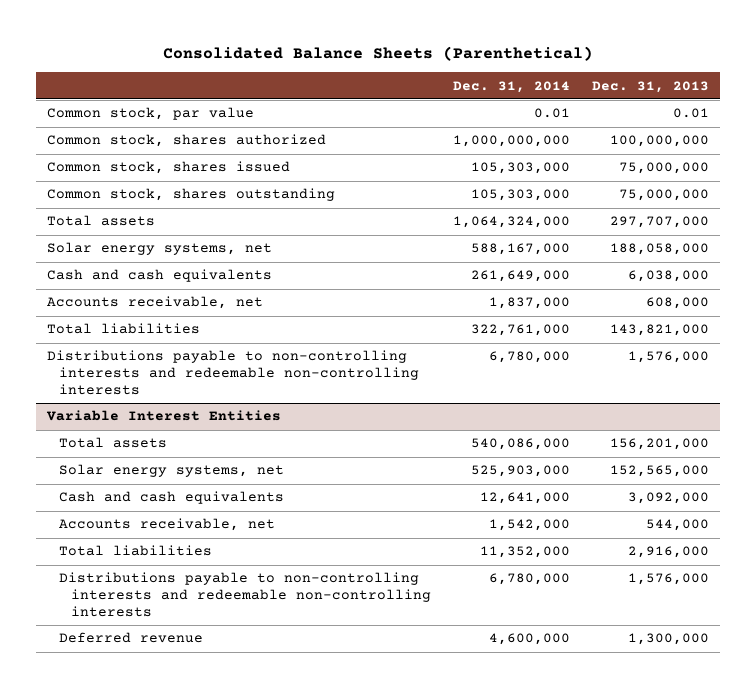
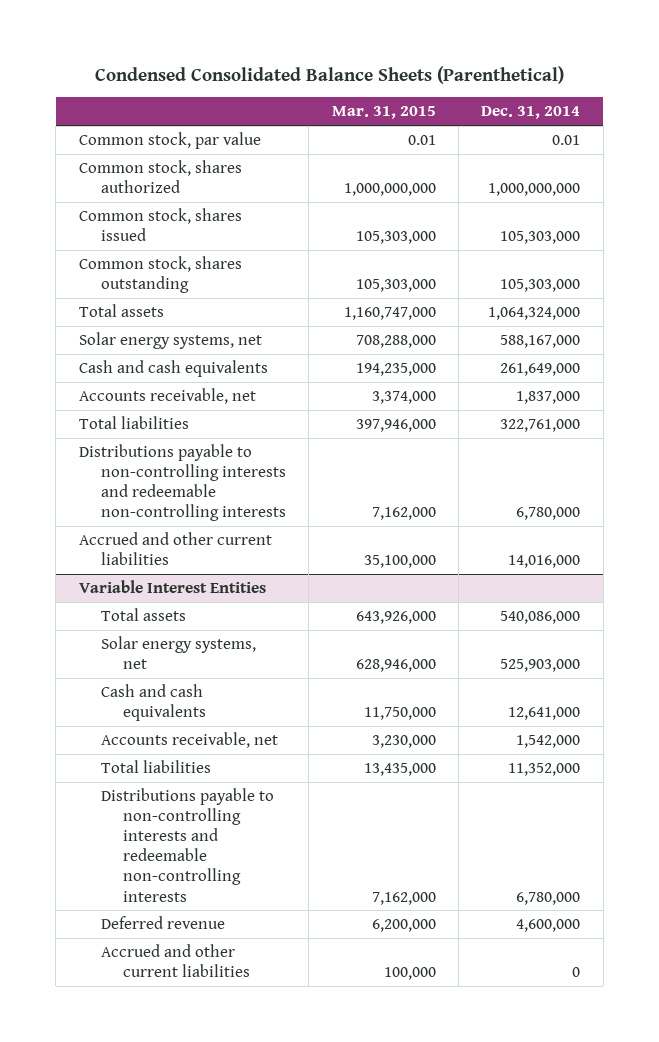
- Consolidated Balance Sheets (Parenthetical)
+ Condensed Consolidated Balance Sheets (Parenthetical)
- | Dec. 31, 2014 | Dec. 31, 2013
+ | Mar. 31, 2015 | Dec. 31, 2014
+ Accrued and other current liabilities | 35,100,000 | 14,016,000
@ Variable Interest Entities
+ Accrued and other current liabilities | 100,000 | 0

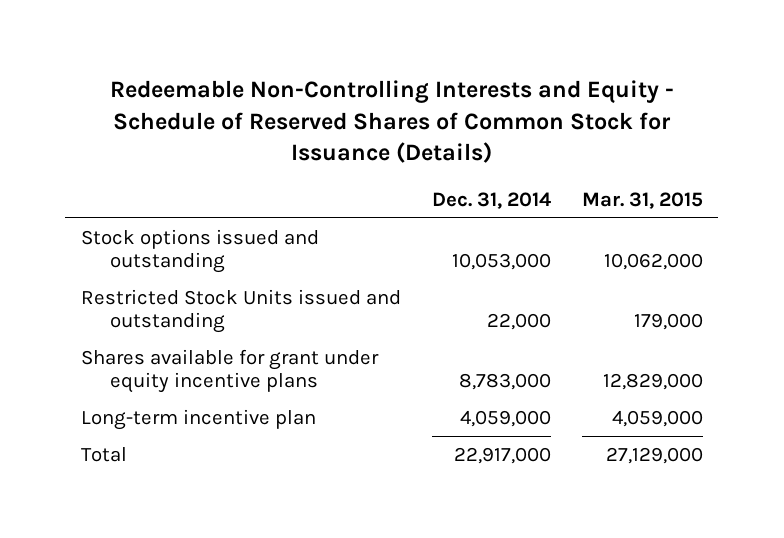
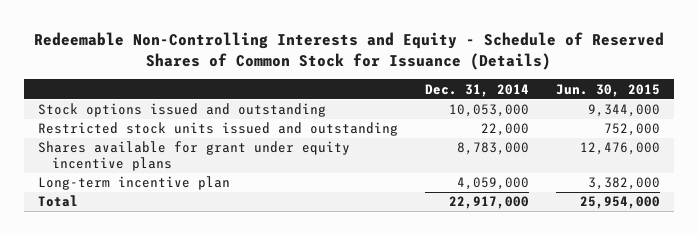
- | Dec. 31, 2014 | Mar. 31, 2015
+ | Dec. 31, 2014 | Jun. 30, 2015
- Restricted Stock Units issued and outstanding | 22,000 | 179,000
+ Restricted stock units issued and outstanding | 22,000 | 752,000

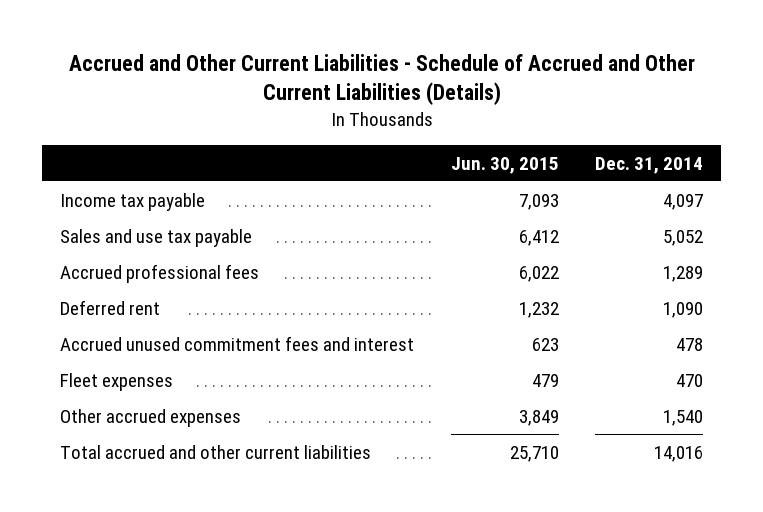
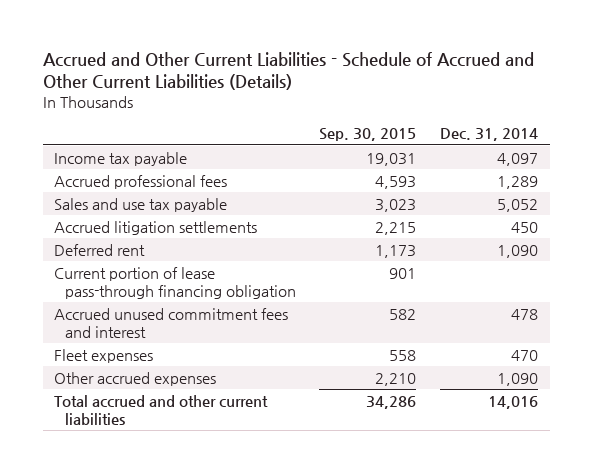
- | Jun. 30, 2015 | Dec. 31, 2014
+ | Sep. 30, 2015 | Dec. 31, 2014
moved down: Sales and use tax payable | 3,023 | 5,052
+ Accrued litigation settlements | 2,215 | 450
+ Current portion of lease pass-through financing obligation | 901 |
- Other accrued expenses | 3,849 | 1,540
+ Other accrued expenses | 2,210 | 1,090

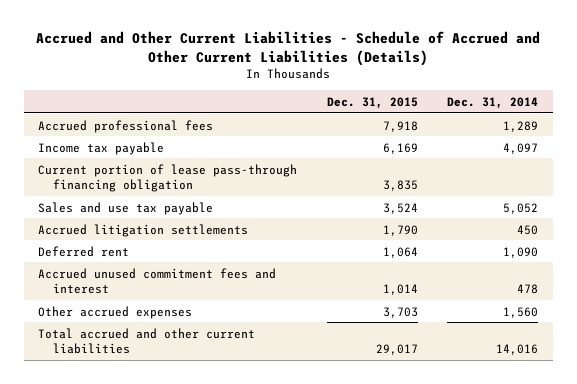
- | Sep. 30, 2015 | Dec. 31, 2014
+ | Dec. 31, 2015 | Dec. 31, 2014
moved down: Income tax payable | 6,169 | 4,097
moved up: Current portion of lease pass-through financing obligation | 3,835 |
- Fleet expenses | 558 | 470
- Other accrued expenses | 2,210 | 1,090
+ Other accrued expenses | 3,703 | 1,560

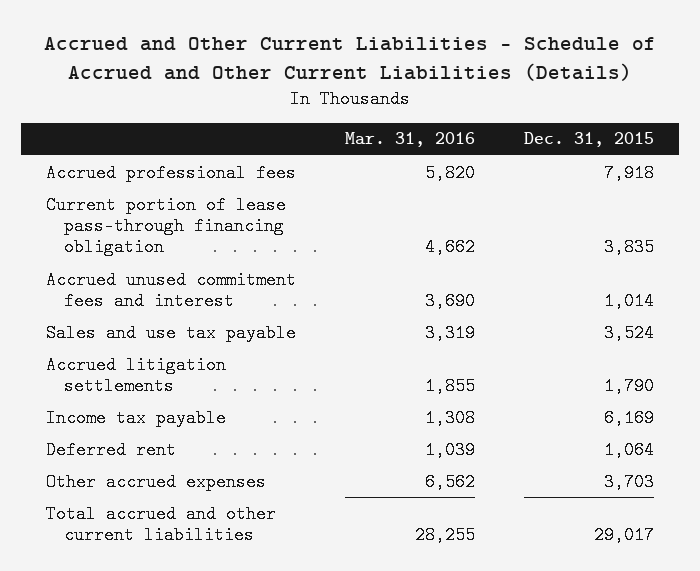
- | Dec. 31, 2015 | Dec. 31, 2014
+ | Mar. 31, 2016 | Dec. 31, 2015
moved up: Accrued unused commitment fees and interest | 3,690 | 1,014
moved down: Income tax payable | 1,308 | 6,169

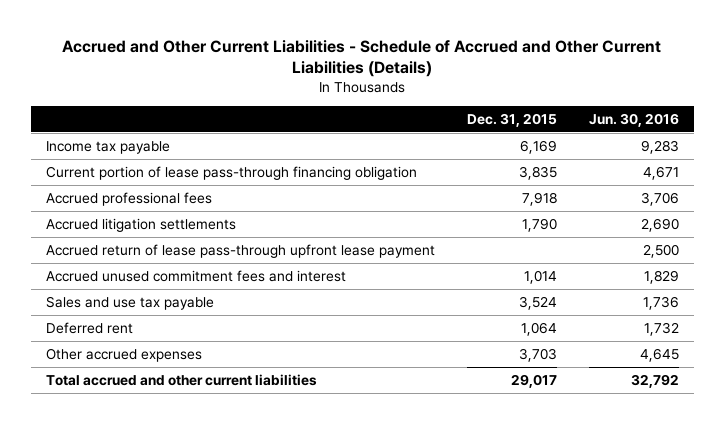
- | Mar. 31, 2016 | Dec. 31, 2015
+ | Dec. 31, 2015 | Jun. 30, 2016
moved up: Income tax payable | 6,169 | 9,283
moved down: Accrued professional fees | 7,918 | 3,706
moved up: Accrued litigation settlements | 1,790 | 2,690
+ Accrued return of lease pass-through upfront lease payment | | 2,500

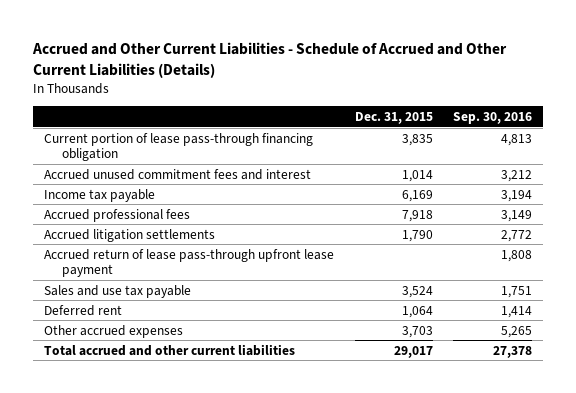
- | Dec. 31, 2015 | Jun. 30, 2016
+ | Dec. 31, 2015 | Sep. 30, 2016
moved up: Accrued unused commitment fees and interest | 1,014 | 3,212
moved down: Income tax payable | 6,169 | 3,194

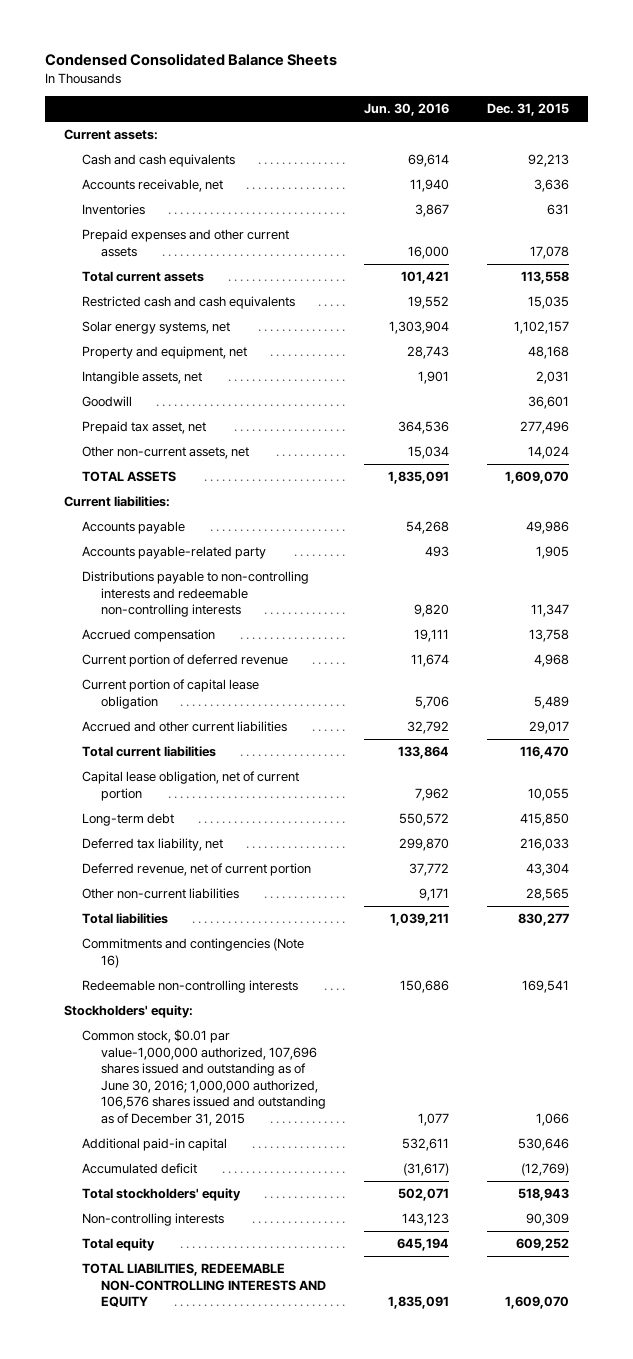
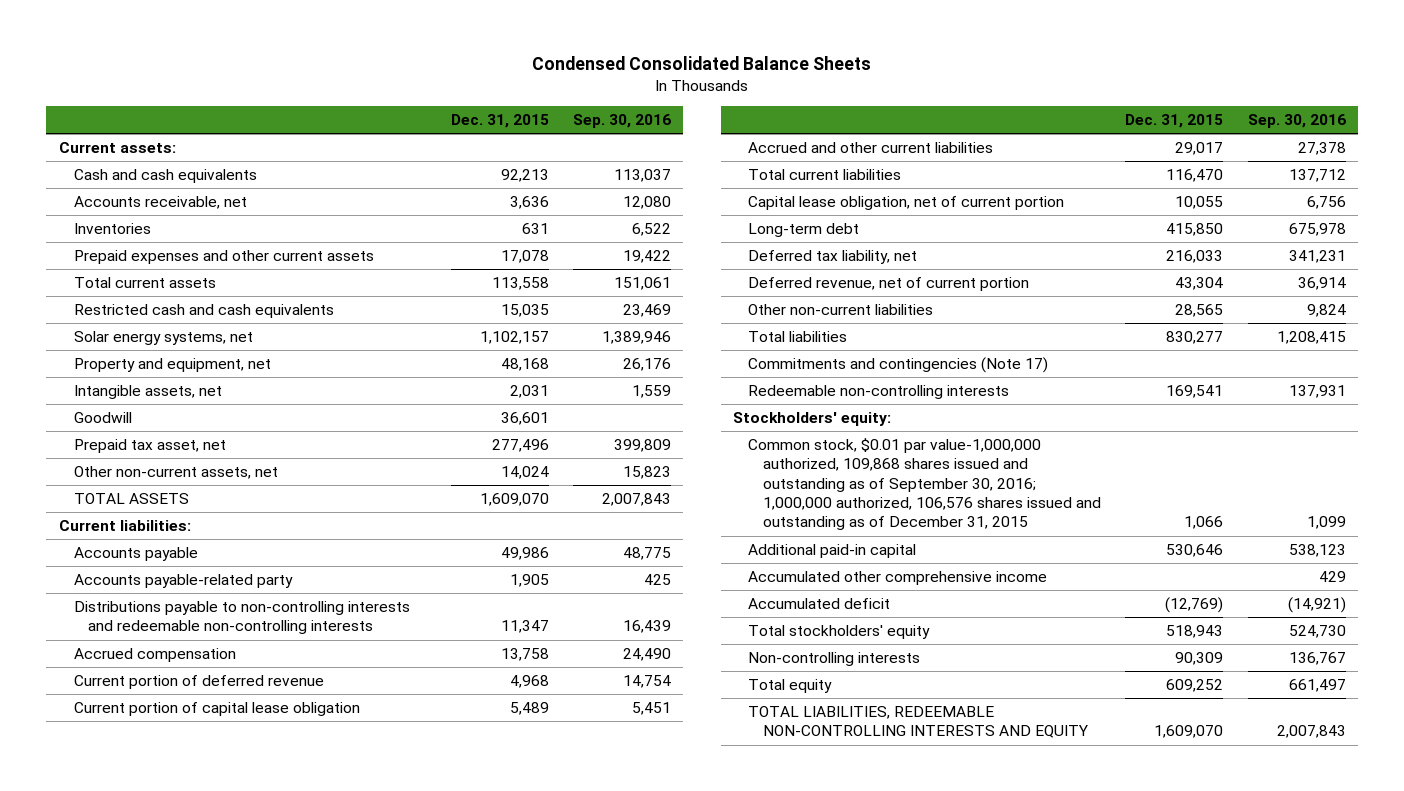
- | Jun. 30, 2016 | Dec. 31, 2015
+ | Dec. 31, 2015 | Sep. 30, 2016
- Commitments and contingencies (Note 16)
+ Commitments and contingencies (Note 17)
- Common stock, $0.01 par value-1,000,000 authorized, 107,696 shares issued and outstanding as of June 30, 2016; 1,000,000 authorized, 106,576 shares issued and outstanding as of December 31, 2015 | 1,077 | 1,066
+ Common stock, $0.01 par value-1,000,000 authorized, 109,868 shares issued and outstanding as of September 30, 2016; 1,000,000 authorized, 106,576 shares issued and outstanding as of December 31, 2015 | 1,066 | 1,099
+ Accumulated other comprehensive income | | 429

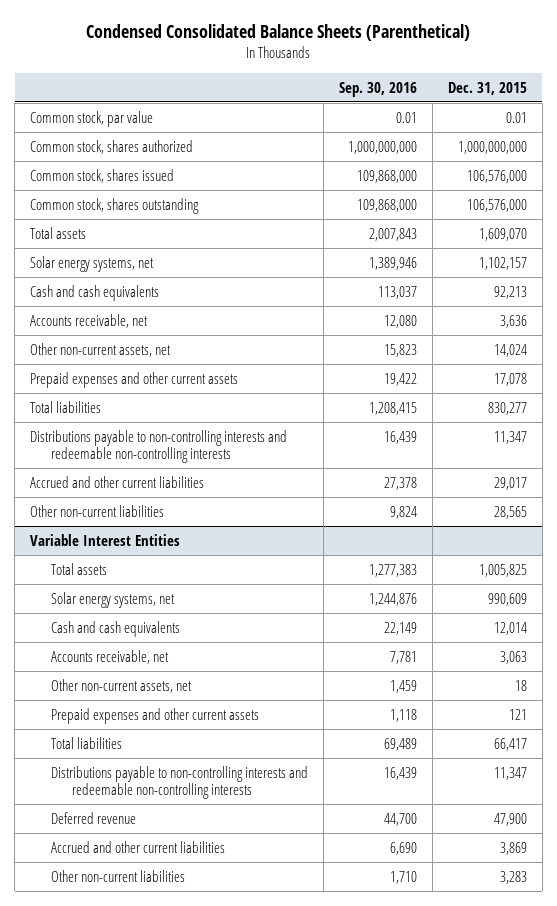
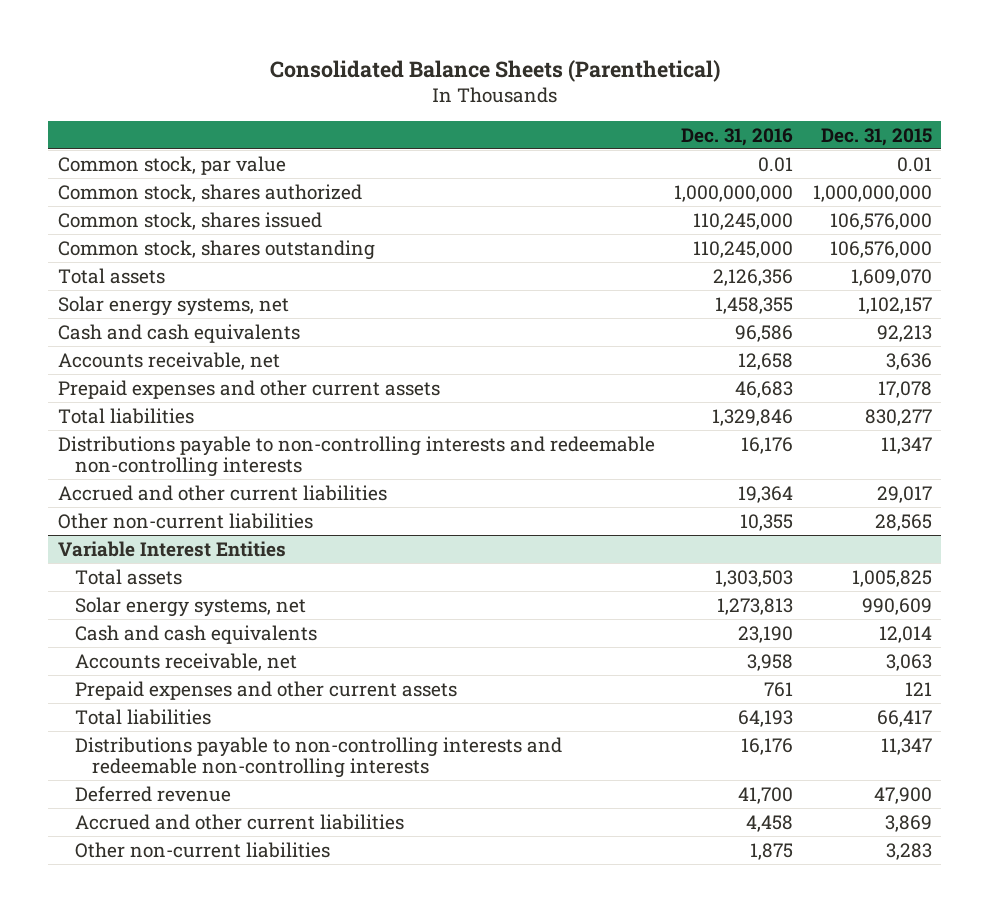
- Condensed Consolidated Balance Sheets (Parenthetical)
+ Consolidated Balance Sheets (Parenthetical)
- | Sep. 30, 2016 | Dec. 31, 2015
+ | Dec. 31, 2016 | Dec. 31, 2015
- Other non-current assets, net | 15,823 | 14,024
@ Variable Interest Entities
- Other non-current assets, net | 1,459 | 18

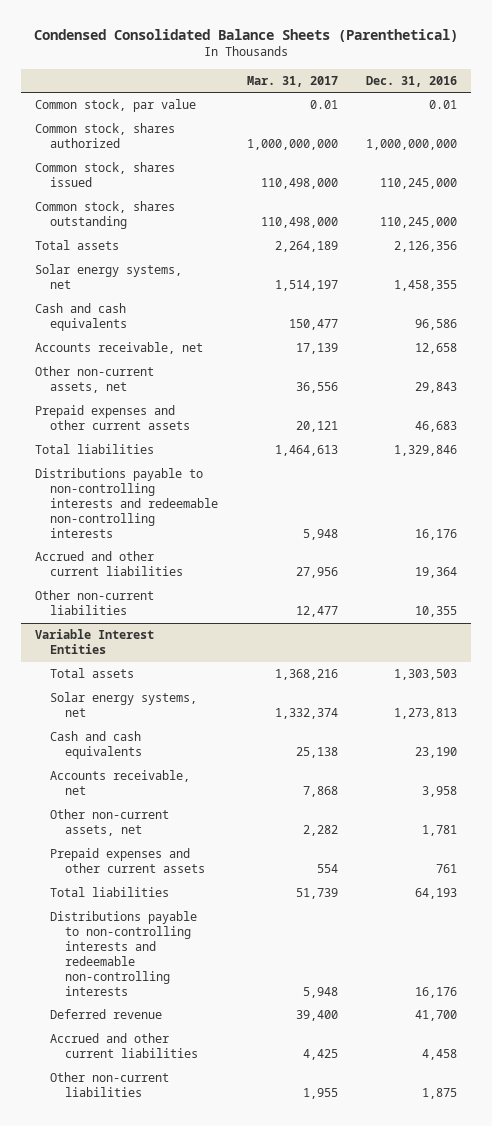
- Consolidated Balance Sheets (Parenthetical)
+ Condensed Consolidated Balance Sheets (Parenthetical)
- | Dec. 31, 2016 | Dec. 31, 2015
+ | Mar. 31, 2017 | Dec. 31, 2016
+ Other non-current assets, net | 36,556 | 29,843
@ Variable Interest Entities
+ Other non-current assets, net | 2,282 | 1,781

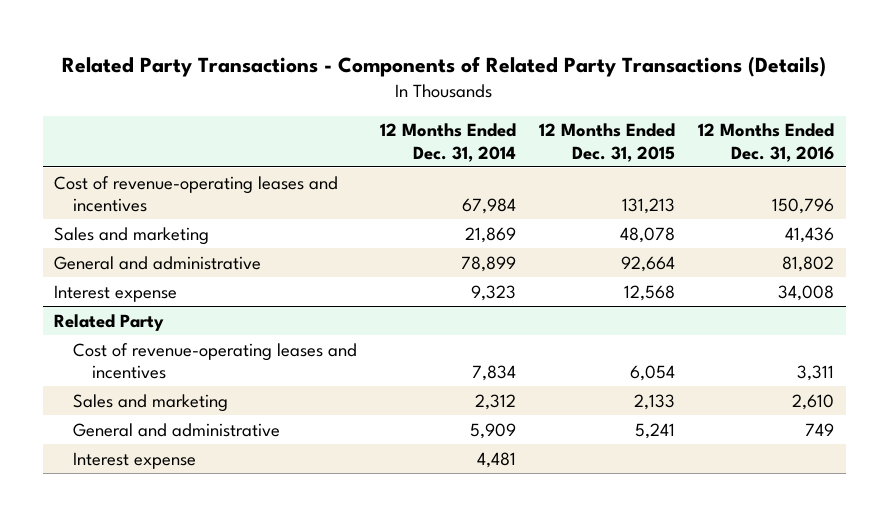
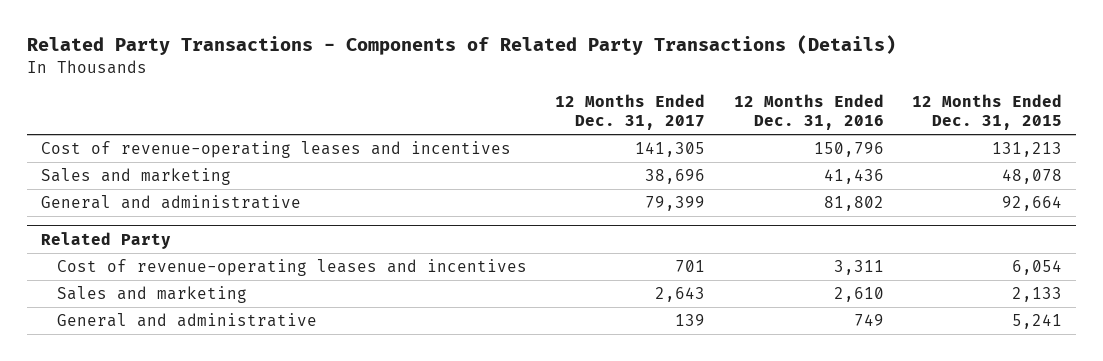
- | 12 Months Ended Dec. 31, 2014 | 12 Months Ended Dec. 31, 2015 | 12 Months Ended Dec. 31, 2016
+ | 12 Months Ended Dec. 31, 2017 | 12 Months Ended Dec. 31, 2016 | 12 Months Ended Dec. 31, 2015
- Interest expense | 9,323 | 12,568 | 34,008
@ Related Party
- Interest expense | 4,481 | |

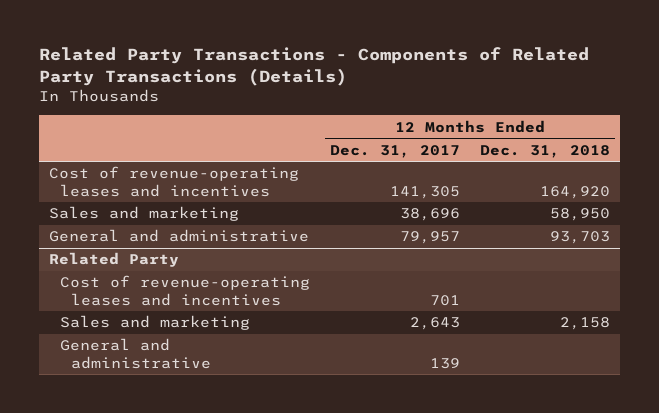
- | 12 Months Ended Dec. 31, 2017 | 12 Months Ended Dec. 31, 2016 | 12 Months Ended Dec. 31, 2015
+ | 12 Months Ended Dec. 31, 2017 | 12 Months Ended Dec. 31, 2018
- General and administrative | 79,399 | 81,802 | 92,664
+ General and administrative | 79,957 | 93,703

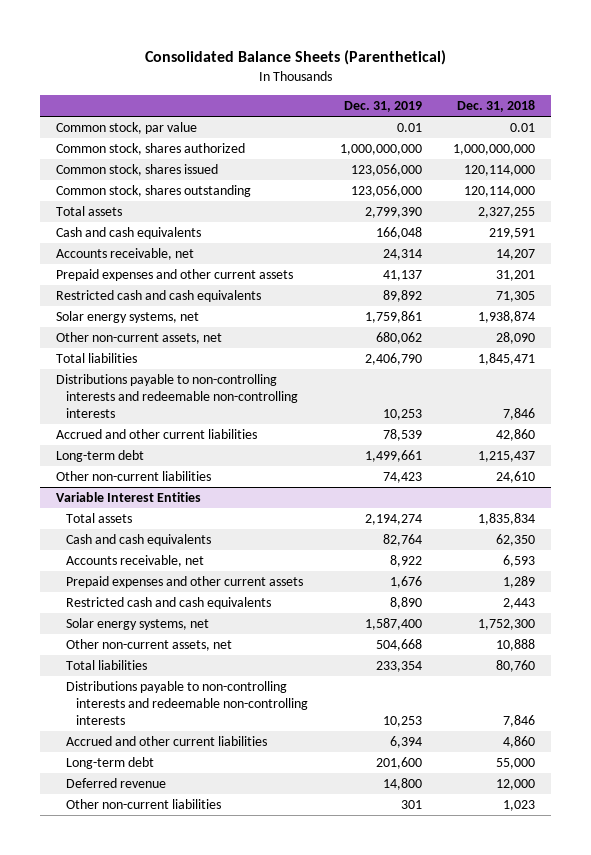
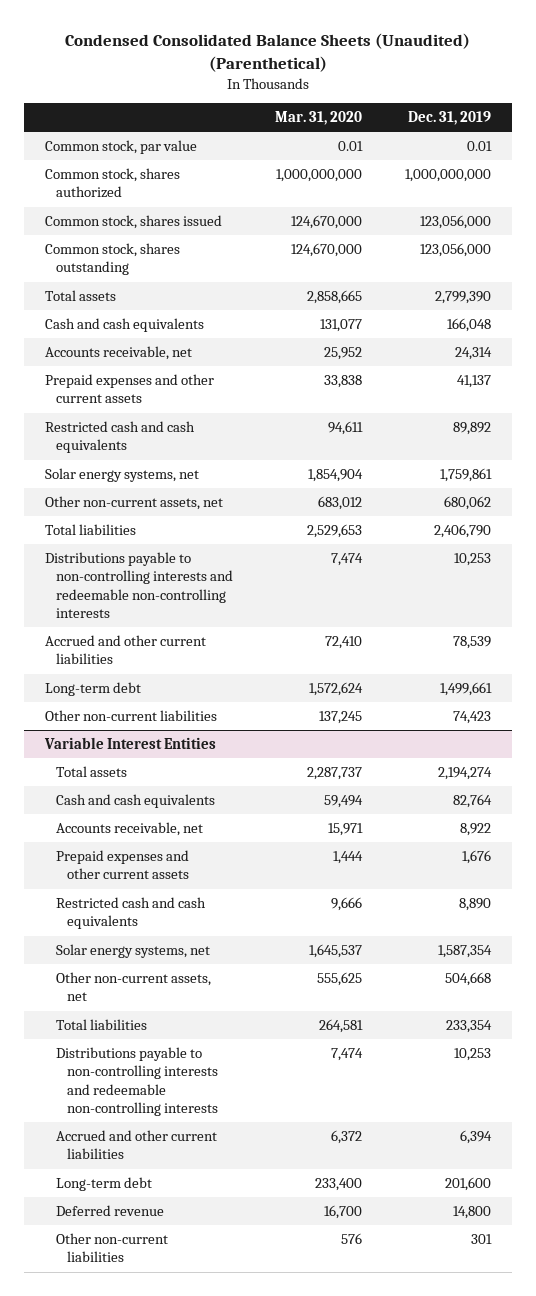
- Consolidated Balance Sheets (Parenthetical)
+ Condensed Consolidated Balance Sheets (Unaudited) (Parenthetical)
- | Dec. 31, 2019 | Dec. 31, 2018
+ | Mar. 31, 2020 | Dec. 31, 2019
@ Variable Interest Entities
- Solar energy systems, net | 1,587,400 | 1,752,300
+ Solar energy systems, net | 1,645,537 | 1,587,354

